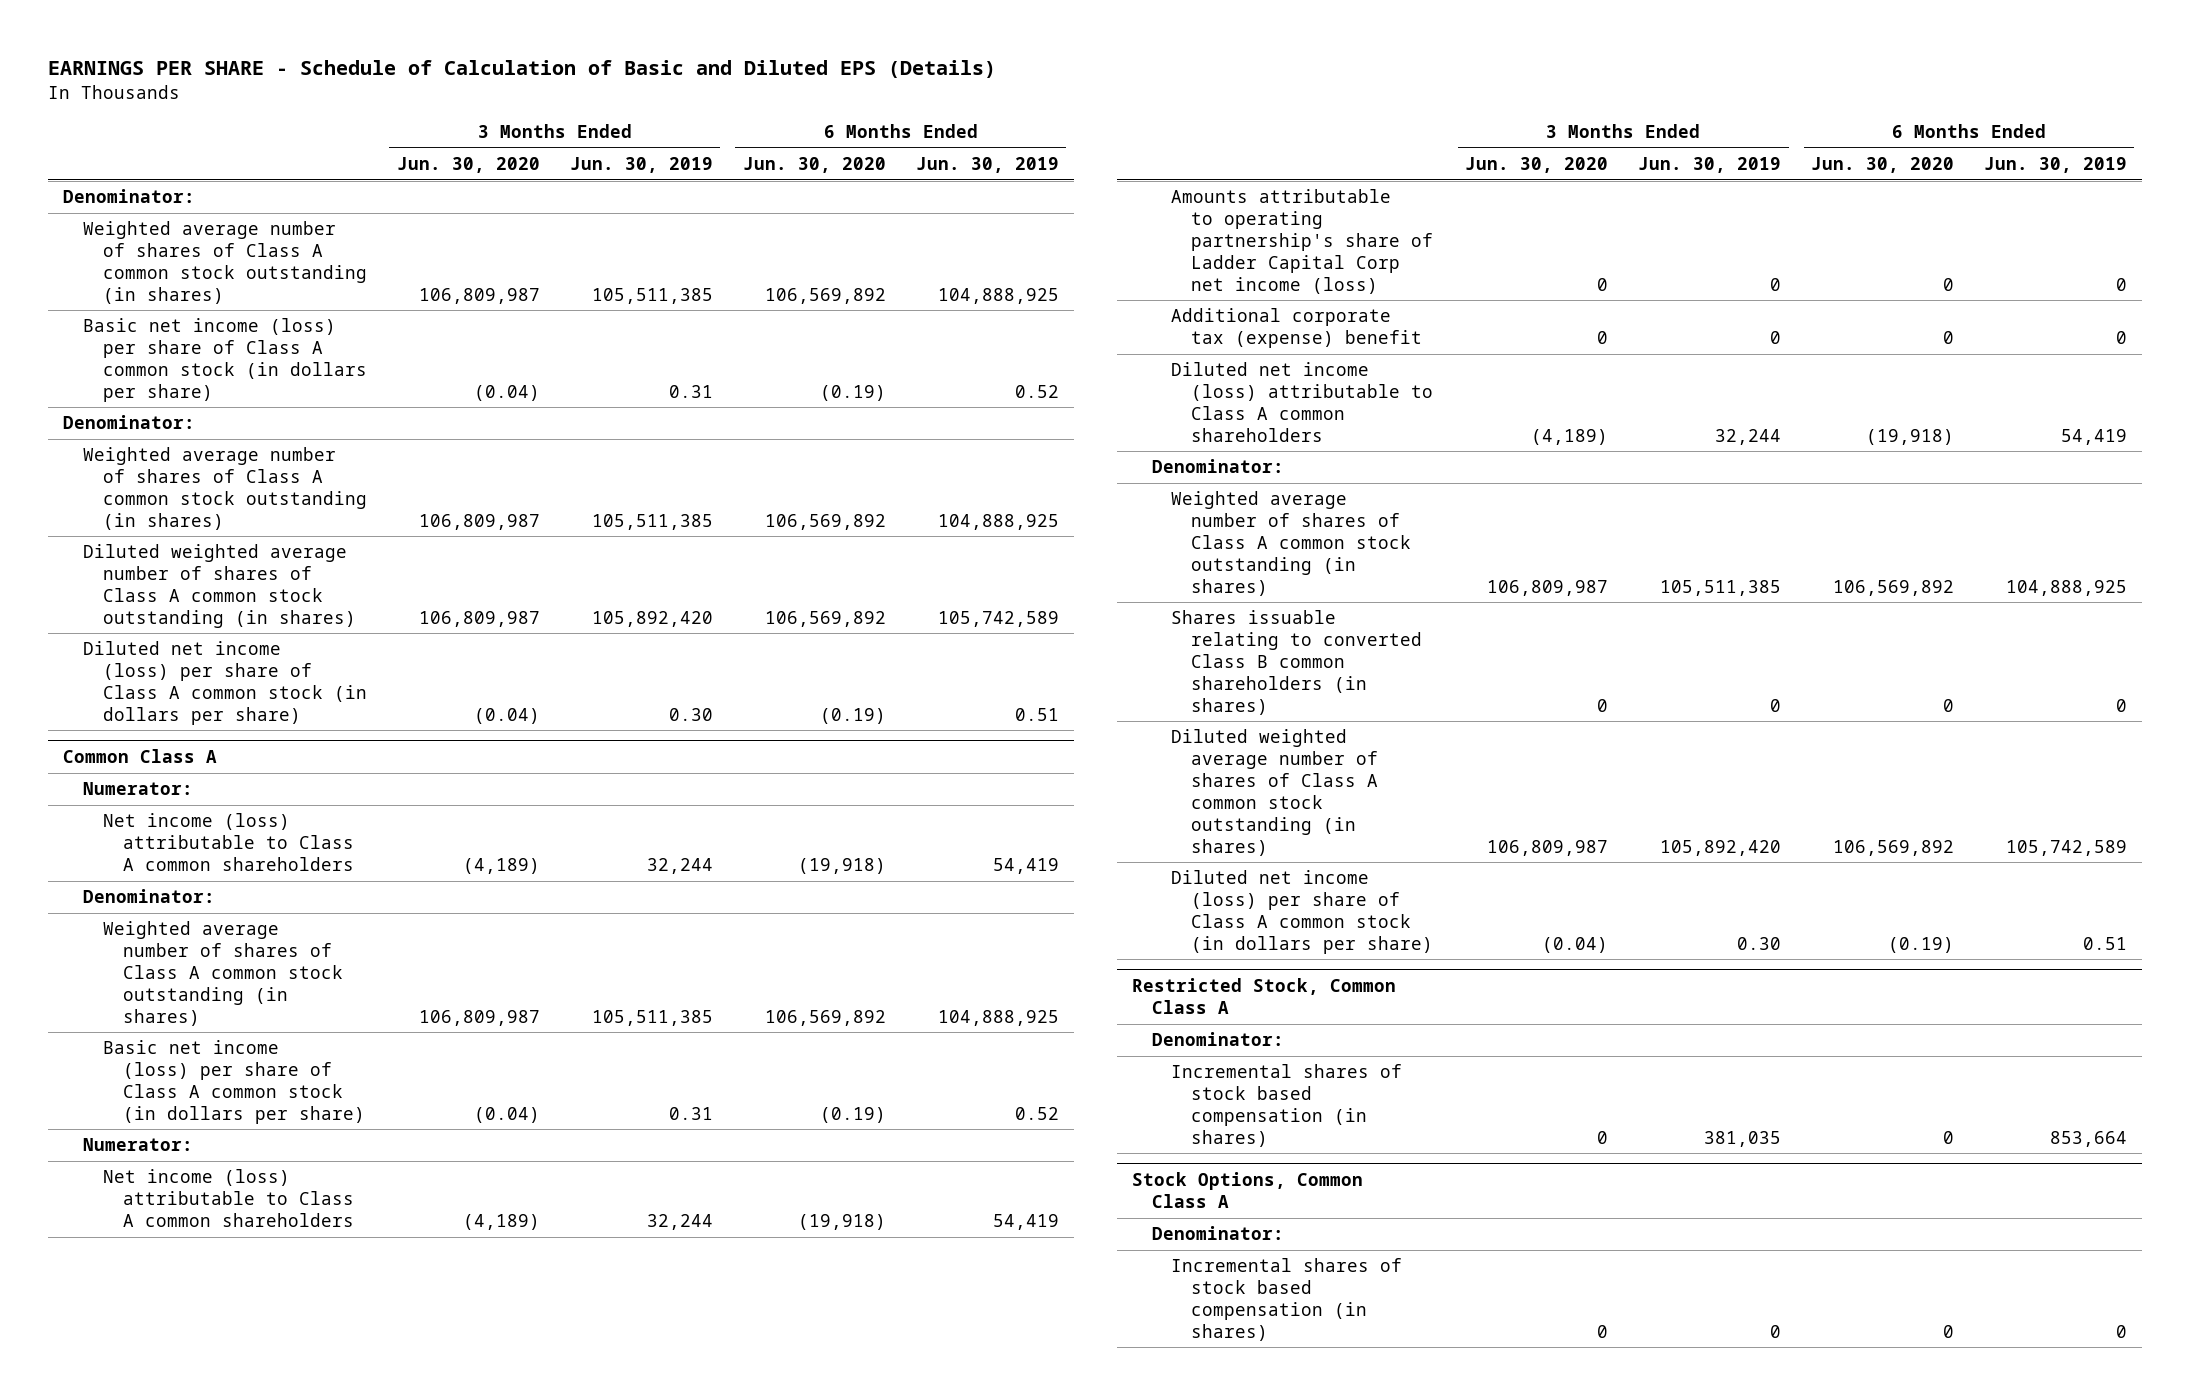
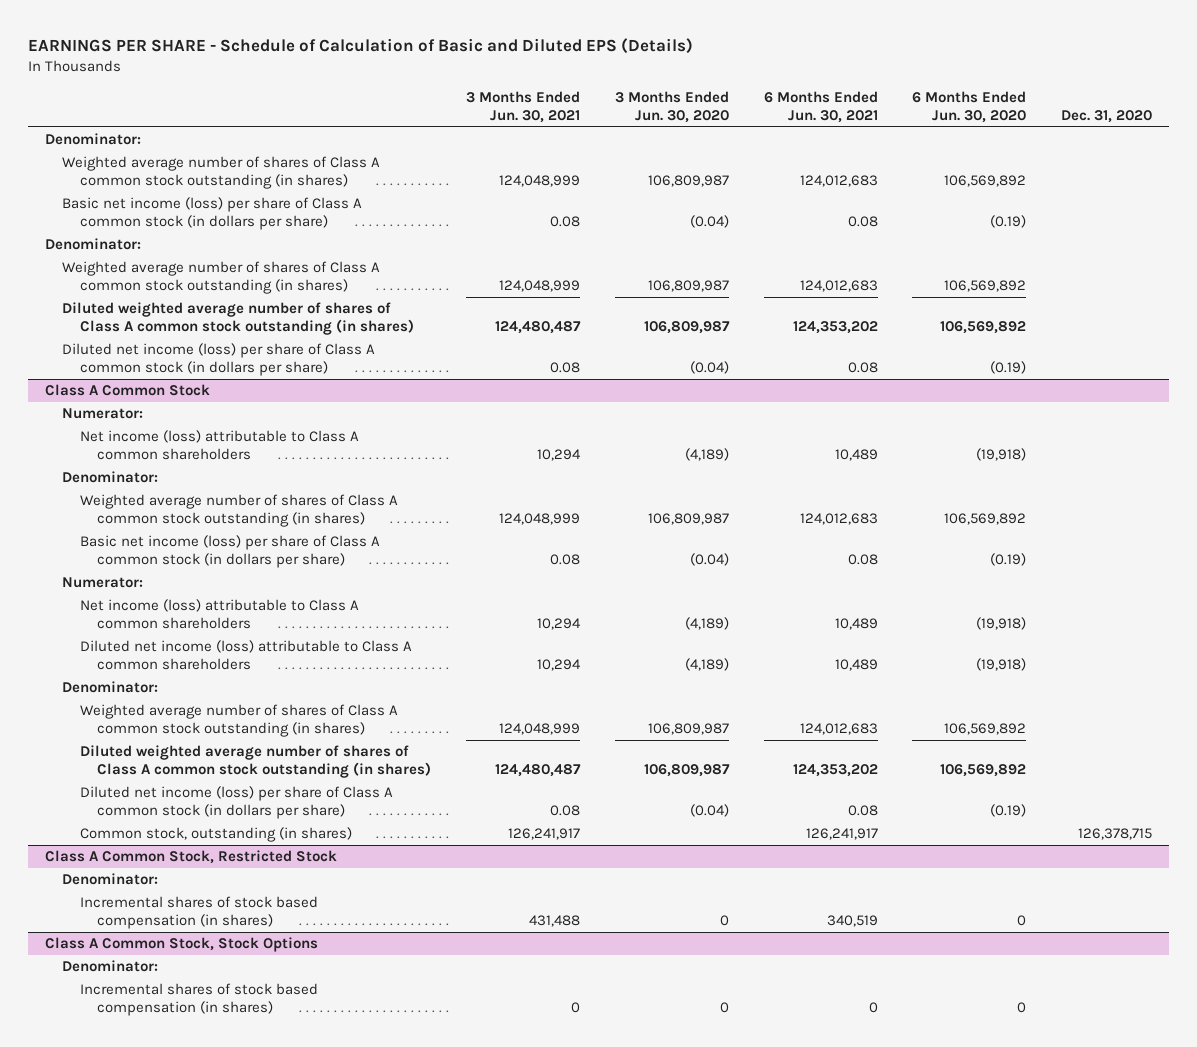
- | 3 Months Ended Jun. 30, 2020 | 3 Months Ended Jun. 30, 2019 | 6 Months Ended Jun. 30, 2020 | 6 Months Ended Jun. 30, 2019
+ | 3 Months Ended Jun. 30, 2021 | 3 Months Ended Jun. 30, 2020 | 6 Months Ended Jun. 30, 2021 | 6 Months Ended Jun. 30, 2020 | Dec. 31, 2020
- Common Class A
+ Class A Common Stock
- Amounts attributable to operating partnership's share of Ladder Capital Corp net income (loss) | 0 | 0 | 0 | 0
- Additional corporate tax (expense) benefit | 0 | 0 | 0 | 0
- Shares issuable relating to converted Class B common shareholders (in shares) | 0 | 0 | 0 | 0
- Restricted Stock, Common Class A
+ Common stock, outstanding (in shares) | 126,241,917 | | 126,241,917 | | 126,378,715
+ Class A Common Stock, Restricted Stock
- Stock Options, Common Class A
+ Class A Common Stock, Stock Options

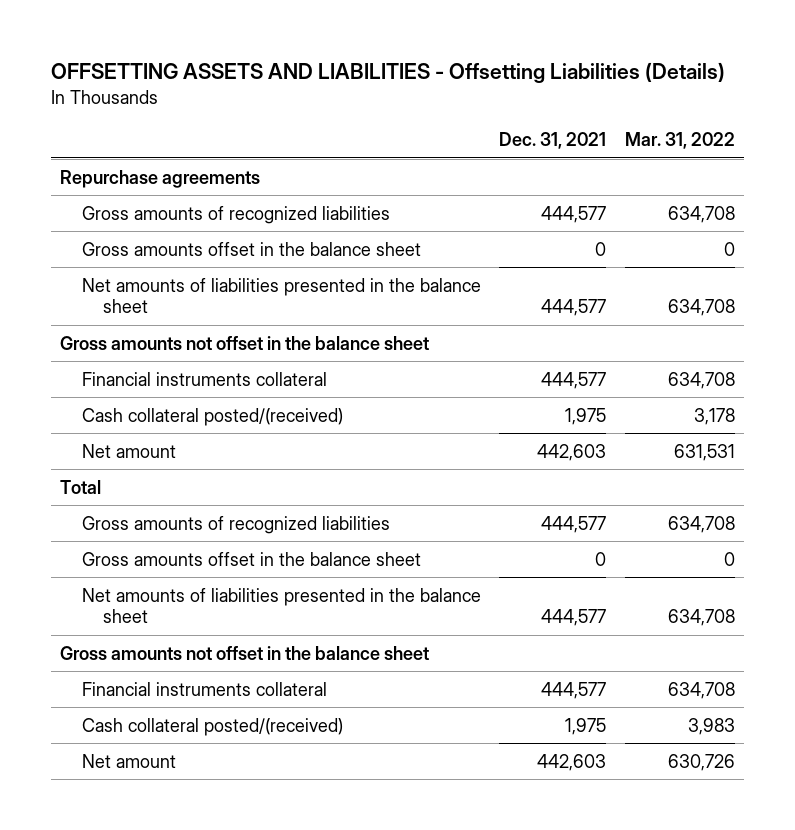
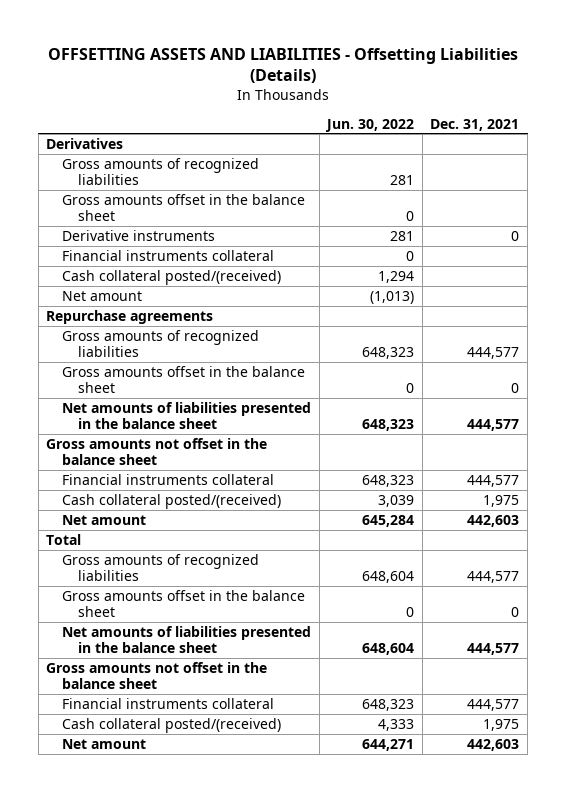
- | Dec. 31, 2021 | Mar. 31, 2022
+ | Jun. 30, 2022 | Dec. 31, 2021
+ Derivatives
+ Gross amounts of recognized liabilities | 281 |
+ Gross amounts offset in the balance sheet | 0 |
+ Derivative instruments | 281 | 0
+ Financial instruments collateral | 0 |
+ Cash collateral posted/(received) | 1,294 |
+ Net amount | (1,013) |

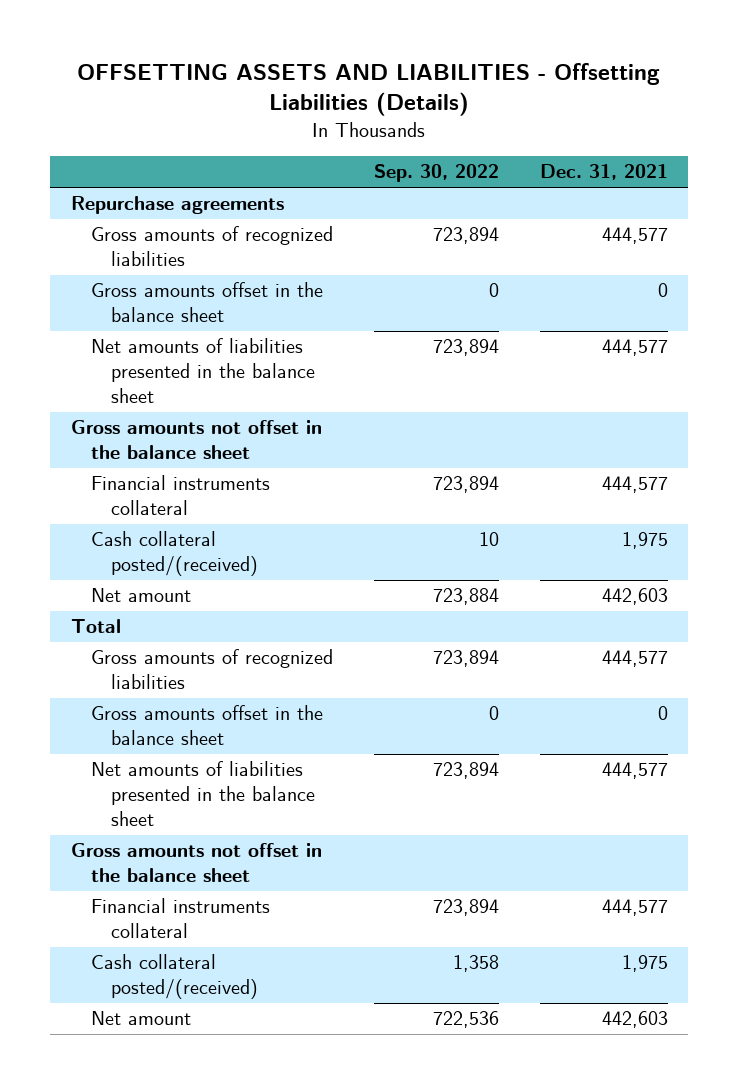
- | Jun. 30, 2022 | Dec. 31, 2021
+ | Sep. 30, 2022 | Dec. 31, 2021
- Derivatives
- Gross amounts of recognized liabilities | 281 |
- Gross amounts offset in the balance sheet | 0 |
- Derivative instruments | 281 | 0
- Financial instruments collateral | 0 |
- Cash collateral posted/(received) | 1,294 |
- Net amount | (1,013) |

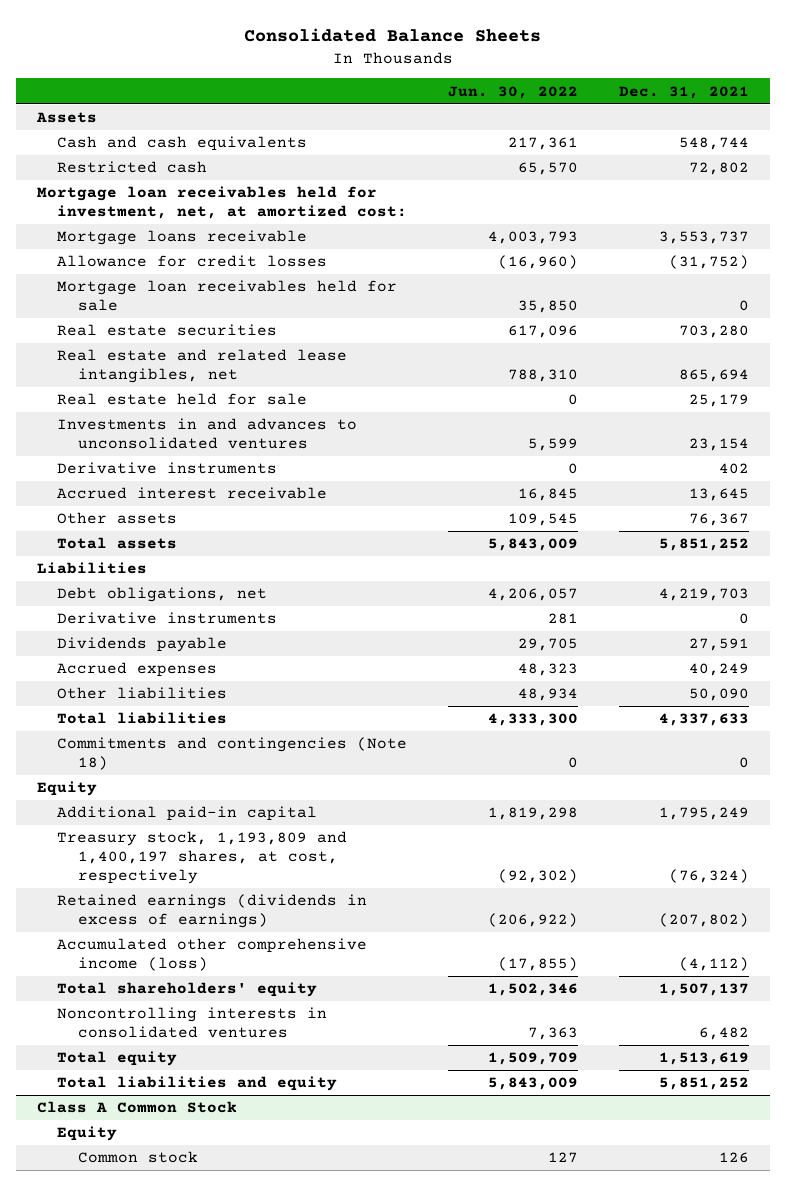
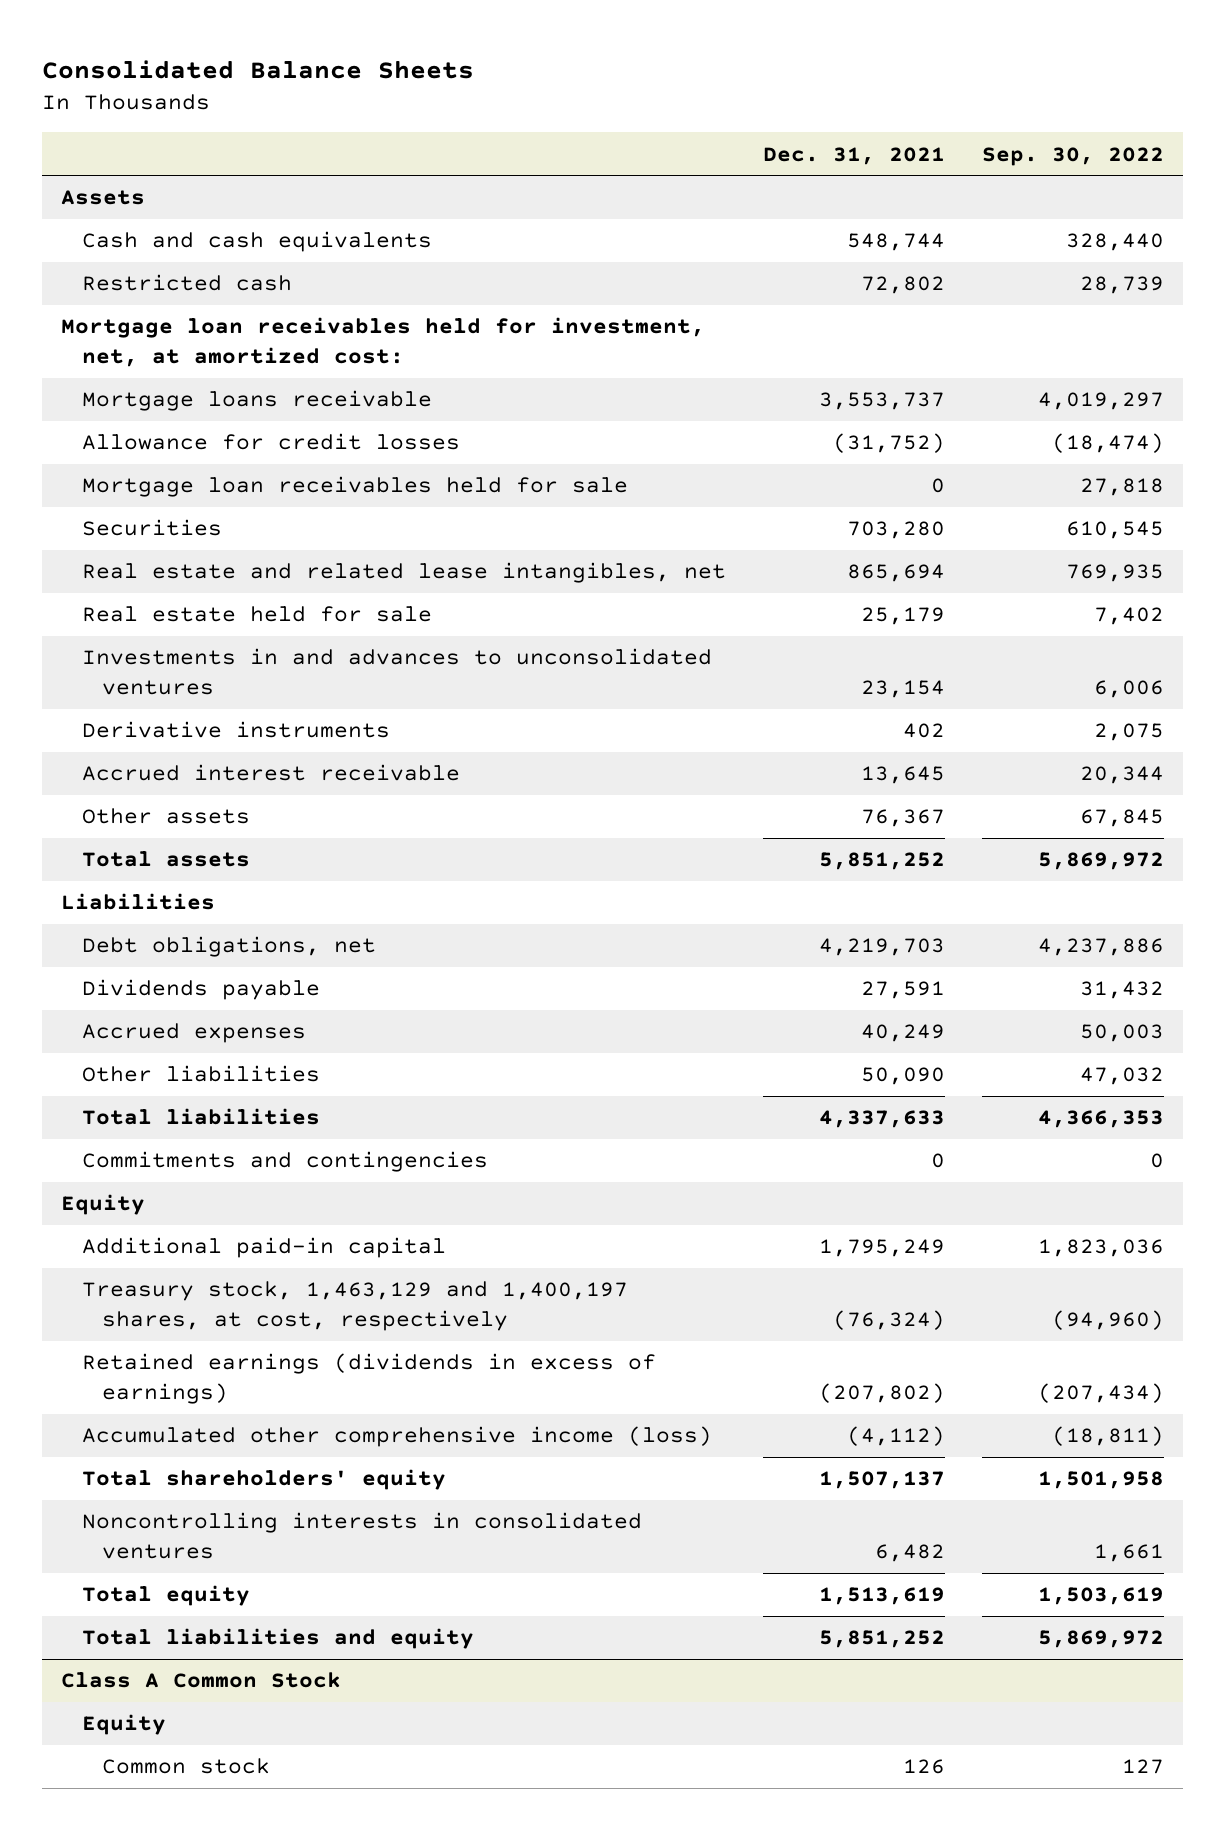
- | Jun. 30, 2022 | Dec. 31, 2021
+ | Dec. 31, 2021 | Sep. 30, 2022
- Real estate securities | 617,096 | 703,280
+ Securities | 703,280 | 610,545
- Derivative instruments | 281 | 0
- Commitments and contingencies (Note 18) | 0 | 0
+ Commitments and contingencies | 0 | 0
- Treasury stock, 1,193,809 and 1,400,197 shares, at cost, respectively | (92,302) | (76,324)
+ Treasury stock, 1,463,129 and 1,400,197 shares, at cost, respectively | (76,324) | (94,960)

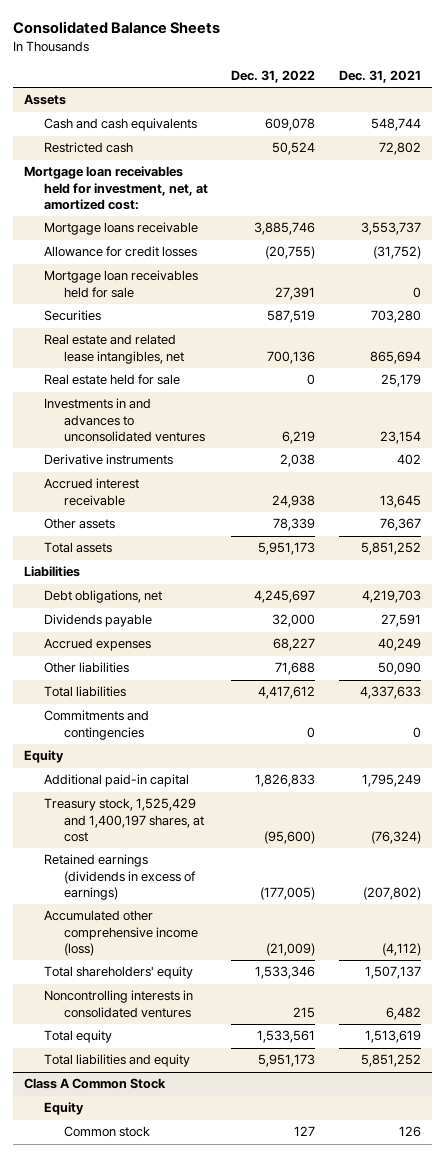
- | Dec. 31, 2021 | Sep. 30, 2022
+ | Dec. 31, 2022 | Dec. 31, 2021
- Treasury stock, 1,463,129 and 1,400,197 shares, at cost, respectively | (76,324) | (94,960)
+ Treasury stock, 1,525,429 and 1,400,197 shares, at cost | (95,600) | (76,324)

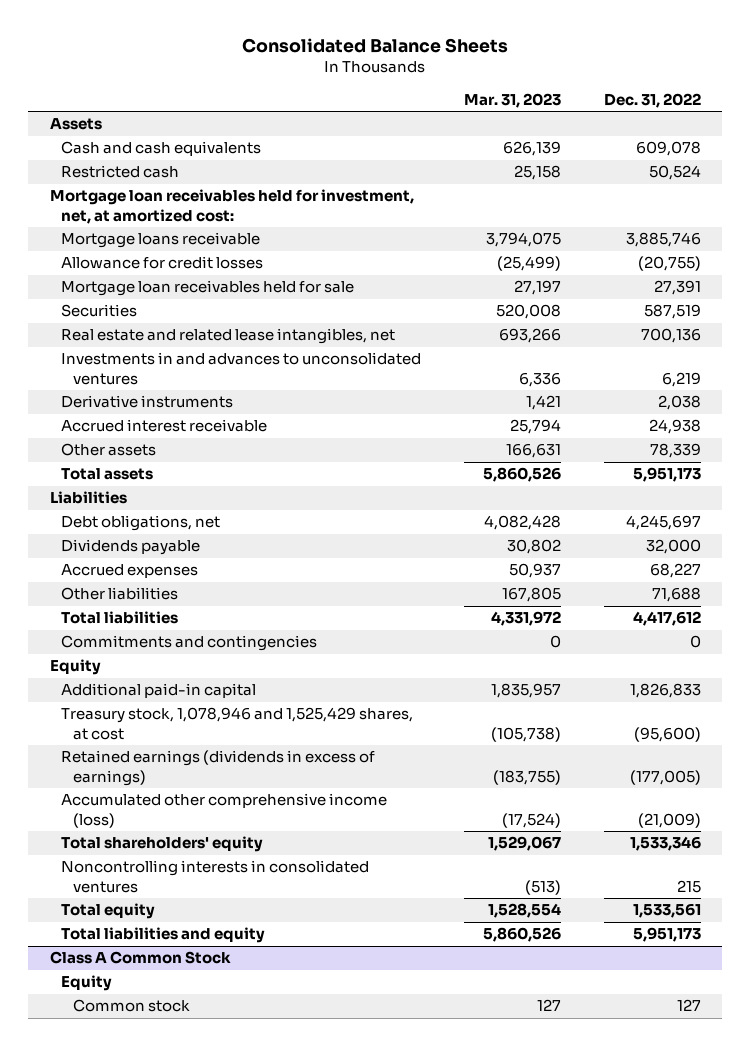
- | Dec. 31, 2022 | Dec. 31, 2021
+ | Mar. 31, 2023 | Dec. 31, 2022
- Real estate held for sale | 0 | 25,179
- Treasury stock, 1,525,429 and 1,400,197 shares, at cost | (95,600) | (76,324)
+ Treasury stock, 1,078,946 and 1,525,429 shares, at cost | (105,738) | (95,600)

